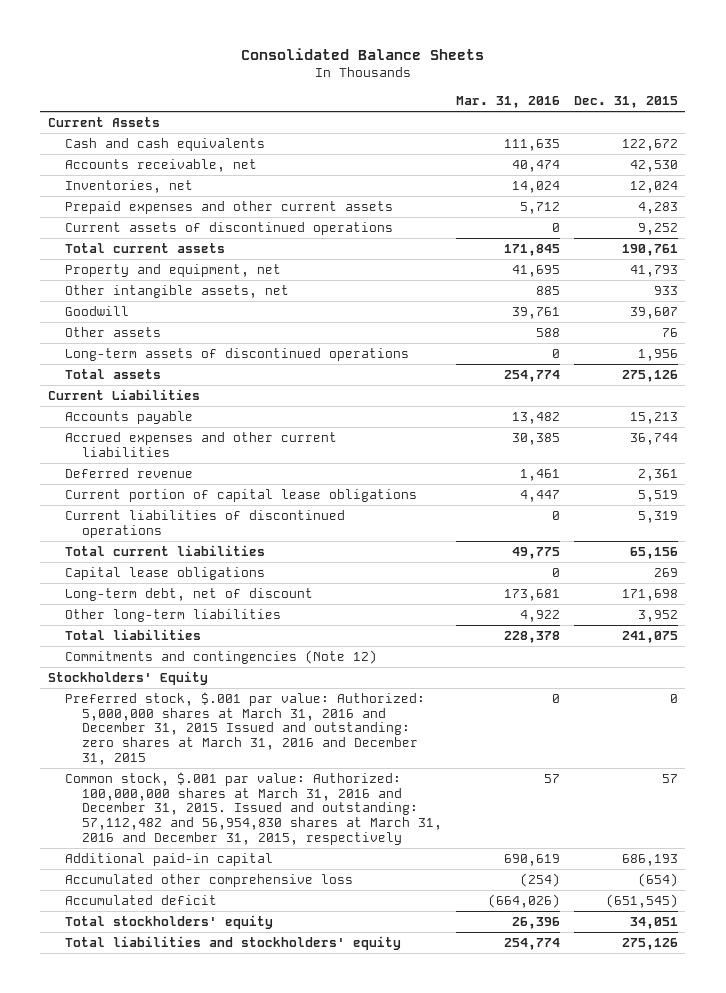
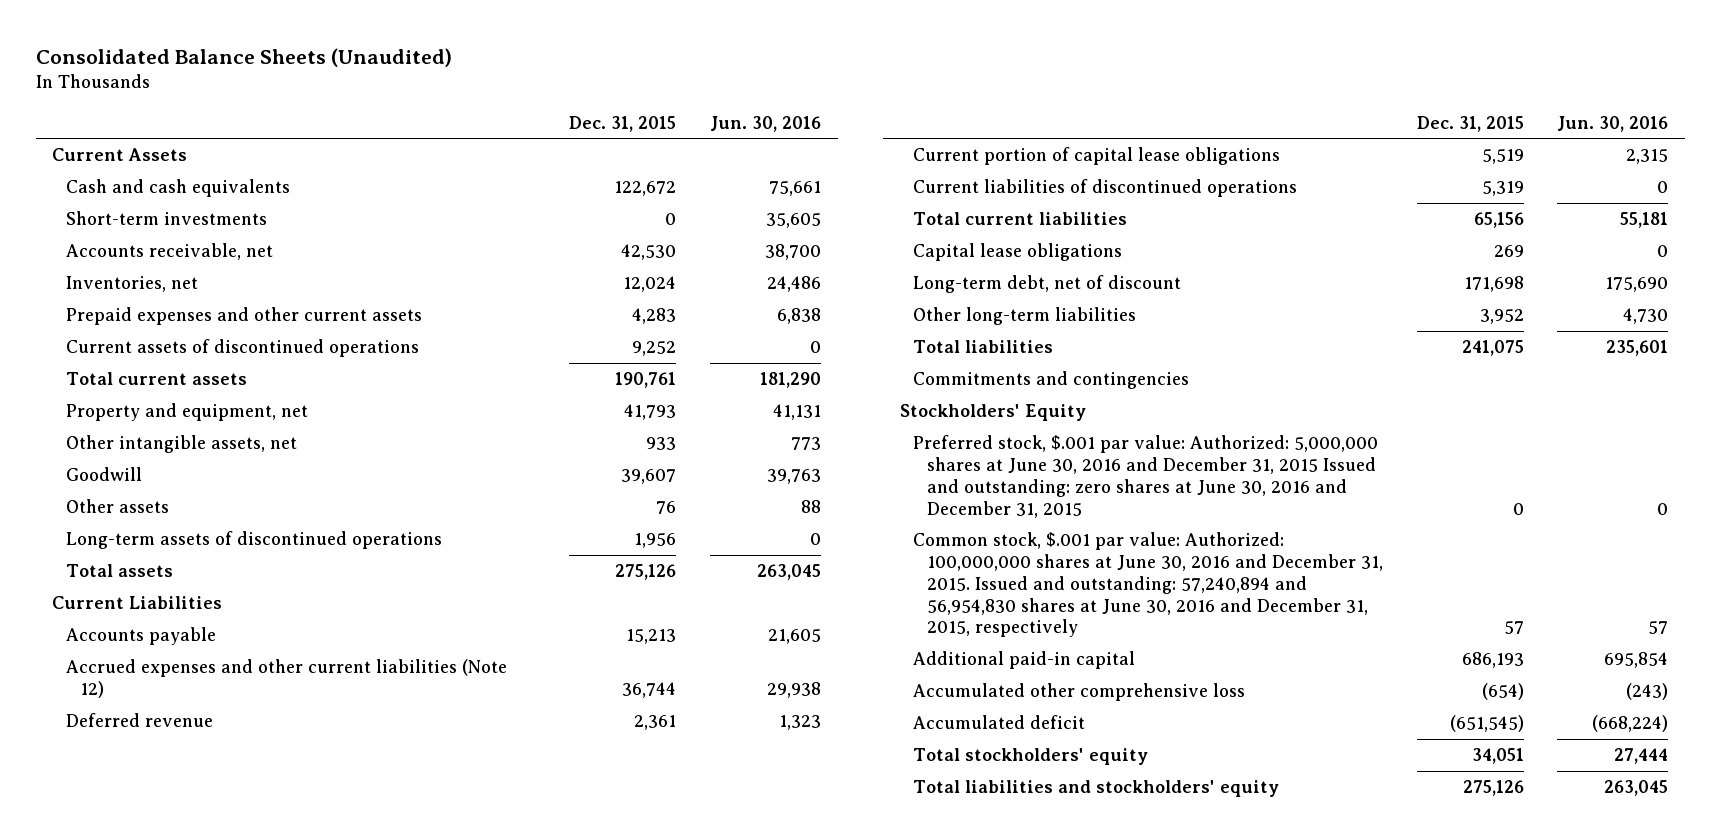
- Consolidated Balance Sheets
+ Consolidated Balance Sheets (Unaudited)
- | Mar. 31, 2016 | Dec. 31, 2015
+ | Dec. 31, 2015 | Jun. 30, 2016
+ Short-term investments | 0 | 35,605
- Accrued expenses and other current liabilities | 30,385 | 36,744
+ Accrued expenses and other current liabilities (Note 12) | 36,744 | 29,938
- Commitments and contingencies (Note 12)
+ Commitments and contingencies
- Preferred stock, $.001 par value: Authorized: 5,000,000 shares at March 31, 2016 and December 31, 2015 Issued and outstanding: zero shares at March 31, 2016 and December 31, 2015 | 0 | 0
- Common stock, $.001 par value: Authorized: 100,000,000 shares at March 31, 2016 and December 31, 2015. Issued and outstanding: 57,112,482 and 56,954,830 shares at March 31, 2016 and December 31, 2015, respectively | 57 | 57
+ Preferred stock, $.001 par value: Authorized: 5,000,000 shares at June 30, 2016 and December 31, 2015 Issued and outstanding: zero shares at June 30, 2016 and December 31, 2015 | 0 | 0
+ Common stock, $.001 par value: Authorized: 100,000,000 shares at June 30, 2016 and December 31, 2015. Issued and outstanding: 57,240,894 and 56,954,830 shares at June 30, 2016 and December 31, 2015, respectively | 57 | 57

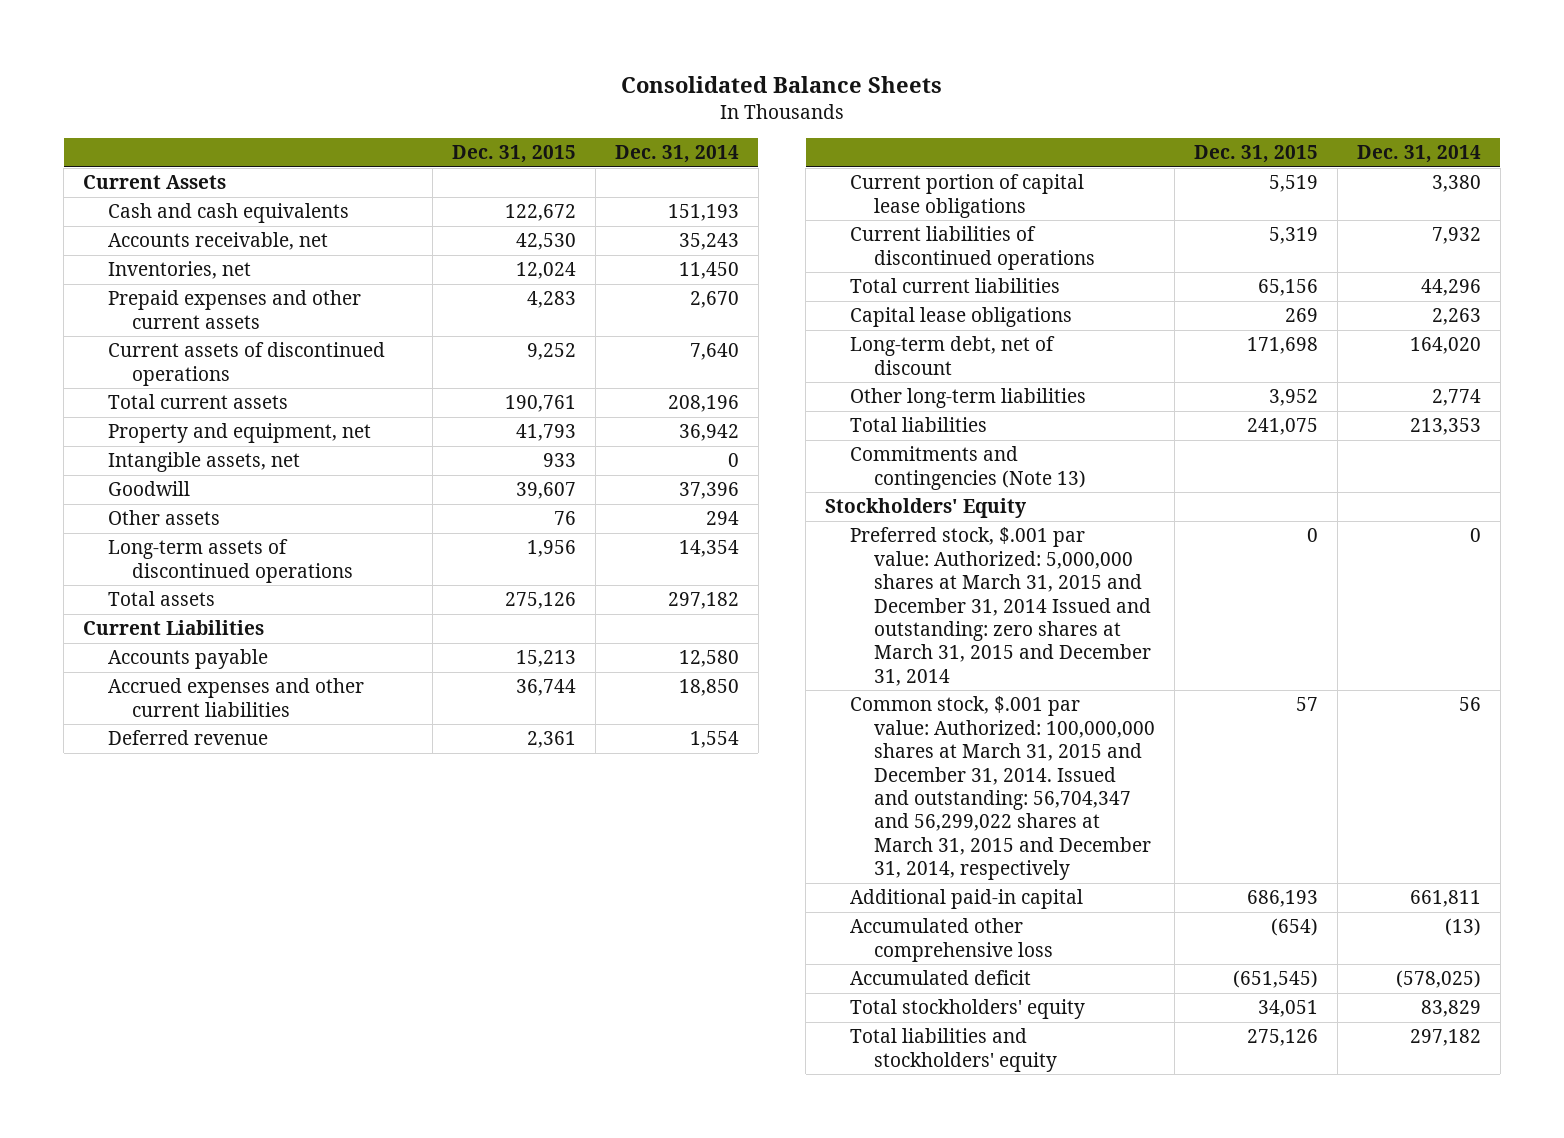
- Consolidated Balance Sheets (Unaudited)
+ Consolidated Balance Sheets
- | Dec. 31, 2015 | Jun. 30, 2016
+ | Dec. 31, 2015 | Dec. 31, 2014
- Short-term investments | 0 | 35,605
- Other intangible assets, net | 933 | 773
+ Intangible assets, net | 933 | 0
- Accrued expenses and other current liabilities (Note 12) | 36,744 | 29,938
+ Accrued expenses and other current liabilities | 36,744 | 18,850
- Commitments and contingencies
+ Commitments and contingencies (Note 13)
- Preferred stock, $.001 par value: Authorized: 5,000,000 shares at June 30, 2016 and December 31, 2015 Issued and outstanding: zero shares at June 30, 2016 and December 31, 2015 | 0 | 0
- Common stock, $.001 par value: Authorized: 100,000,000 shares at June 30, 2016 and December 31, 2015. Issued and outstanding: 57,240,894 and 56,954,830 shares at June 30, 2016 and December 31, 2015, respectively | 57 | 57
+ Preferred stock, $.001 par value: Authorized: 5,000,000 shares at March 31, 2015 and December 31, 2014 Issued and outstanding: zero shares at March 31, 2015 and December 31, 2014 | 0 | 0
+ Common stock, $.001 par value: Authorized: 100,000,000 shares at March 31, 2015 and December 31, 2014. Issued and outstanding: 56,704,347 and 56,299,022 shares at March 31, 2015 and December 31, 2014, respectively | 57 | 56

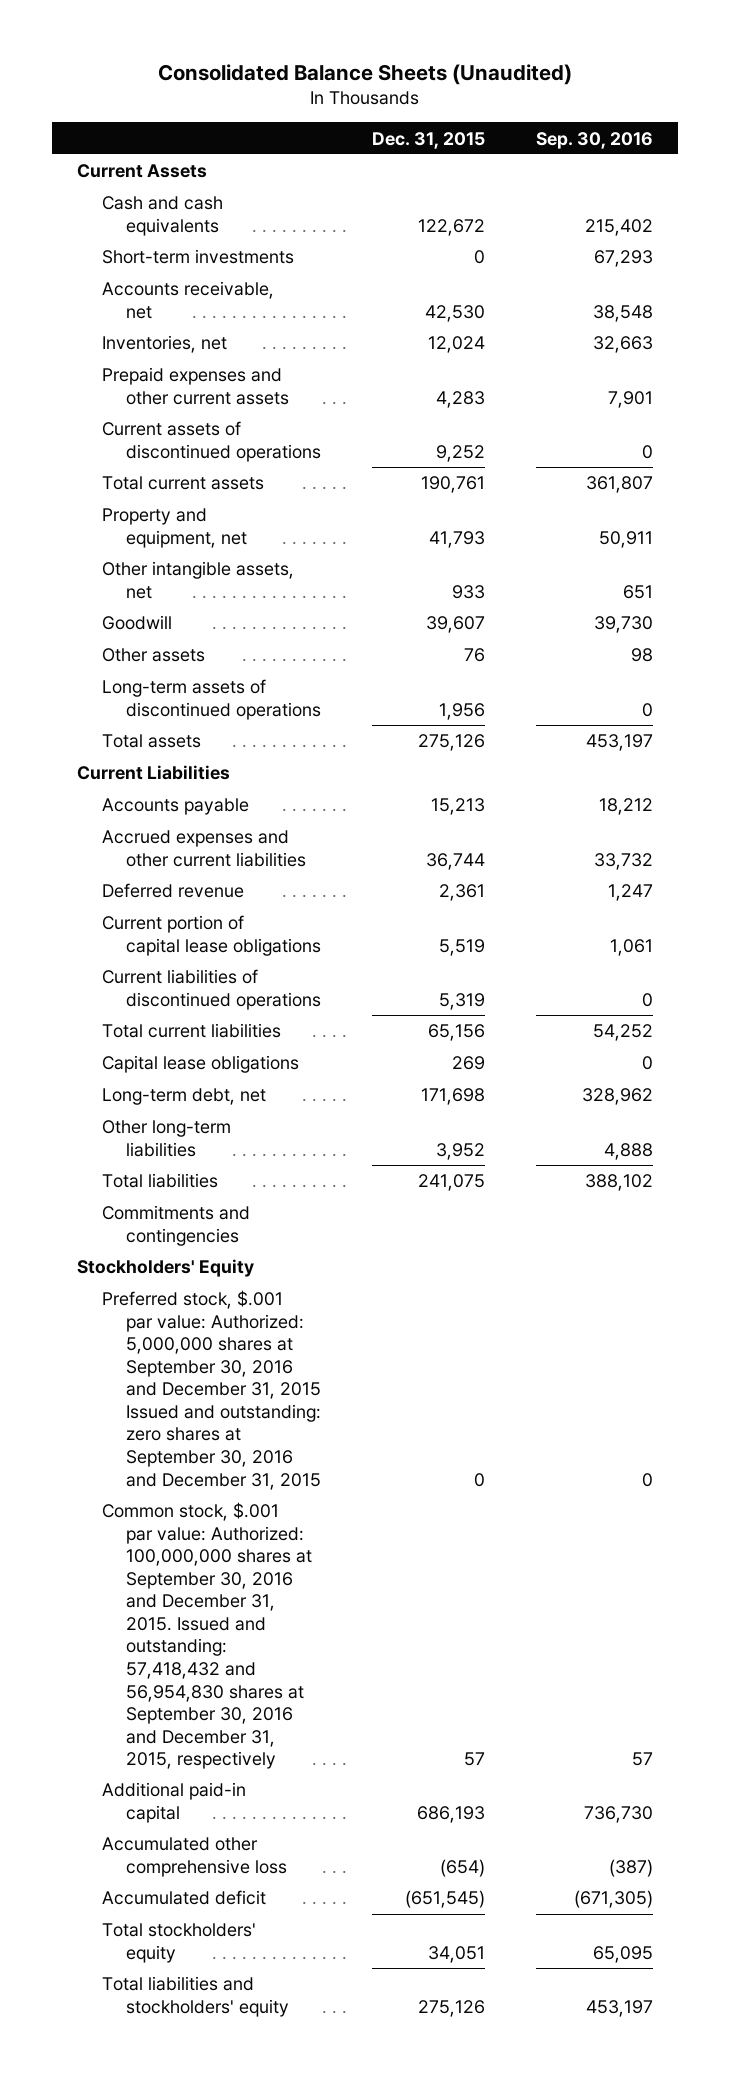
- Consolidated Balance Sheets
+ Consolidated Balance Sheets (Unaudited)
- | Dec. 31, 2015 | Dec. 31, 2014
+ | Dec. 31, 2015 | Sep. 30, 2016
+ Short-term investments | 0 | 67,293
- Intangible assets, net | 933 | 0
+ Other intangible assets, net | 933 | 651
- Long-term debt, net of discount | 171,698 | 164,020
+ Long-term debt, net | 171,698 | 328,962
- Commitments and contingencies (Note 13)
+ Commitments and contingencies
- Preferred stock, $.001 par value: Authorized: 5,000,000 shares at March 31, 2015 and December 31, 2014 Issued and outstanding: zero shares at March 31, 2015 and December 31, 2014 | 0 | 0
- Common stock, $.001 par value: Authorized: 100,000,000 shares at March 31, 2015 and December 31, 2014. Issued and outstanding: 56,704,347 and 56,299,022 shares at March 31, 2015 and December 31, 2014, respectively | 57 | 56
+ Preferred stock, $.001 par value: Authorized: 5,000,000 shares at September 30, 2016 and December 31, 2015 Issued and outstanding: zero shares at September 30, 2016 and December 31, 2015 | 0 | 0
+ Common stock, $.001 par value: Authorized: 100,000,000 shares at September 30, 2016 and December 31, 2015. Issued and outstanding: 57,418,432 and 56,954,830 shares at September 30, 2016 and December 31, 2015, respectively | 57 | 57

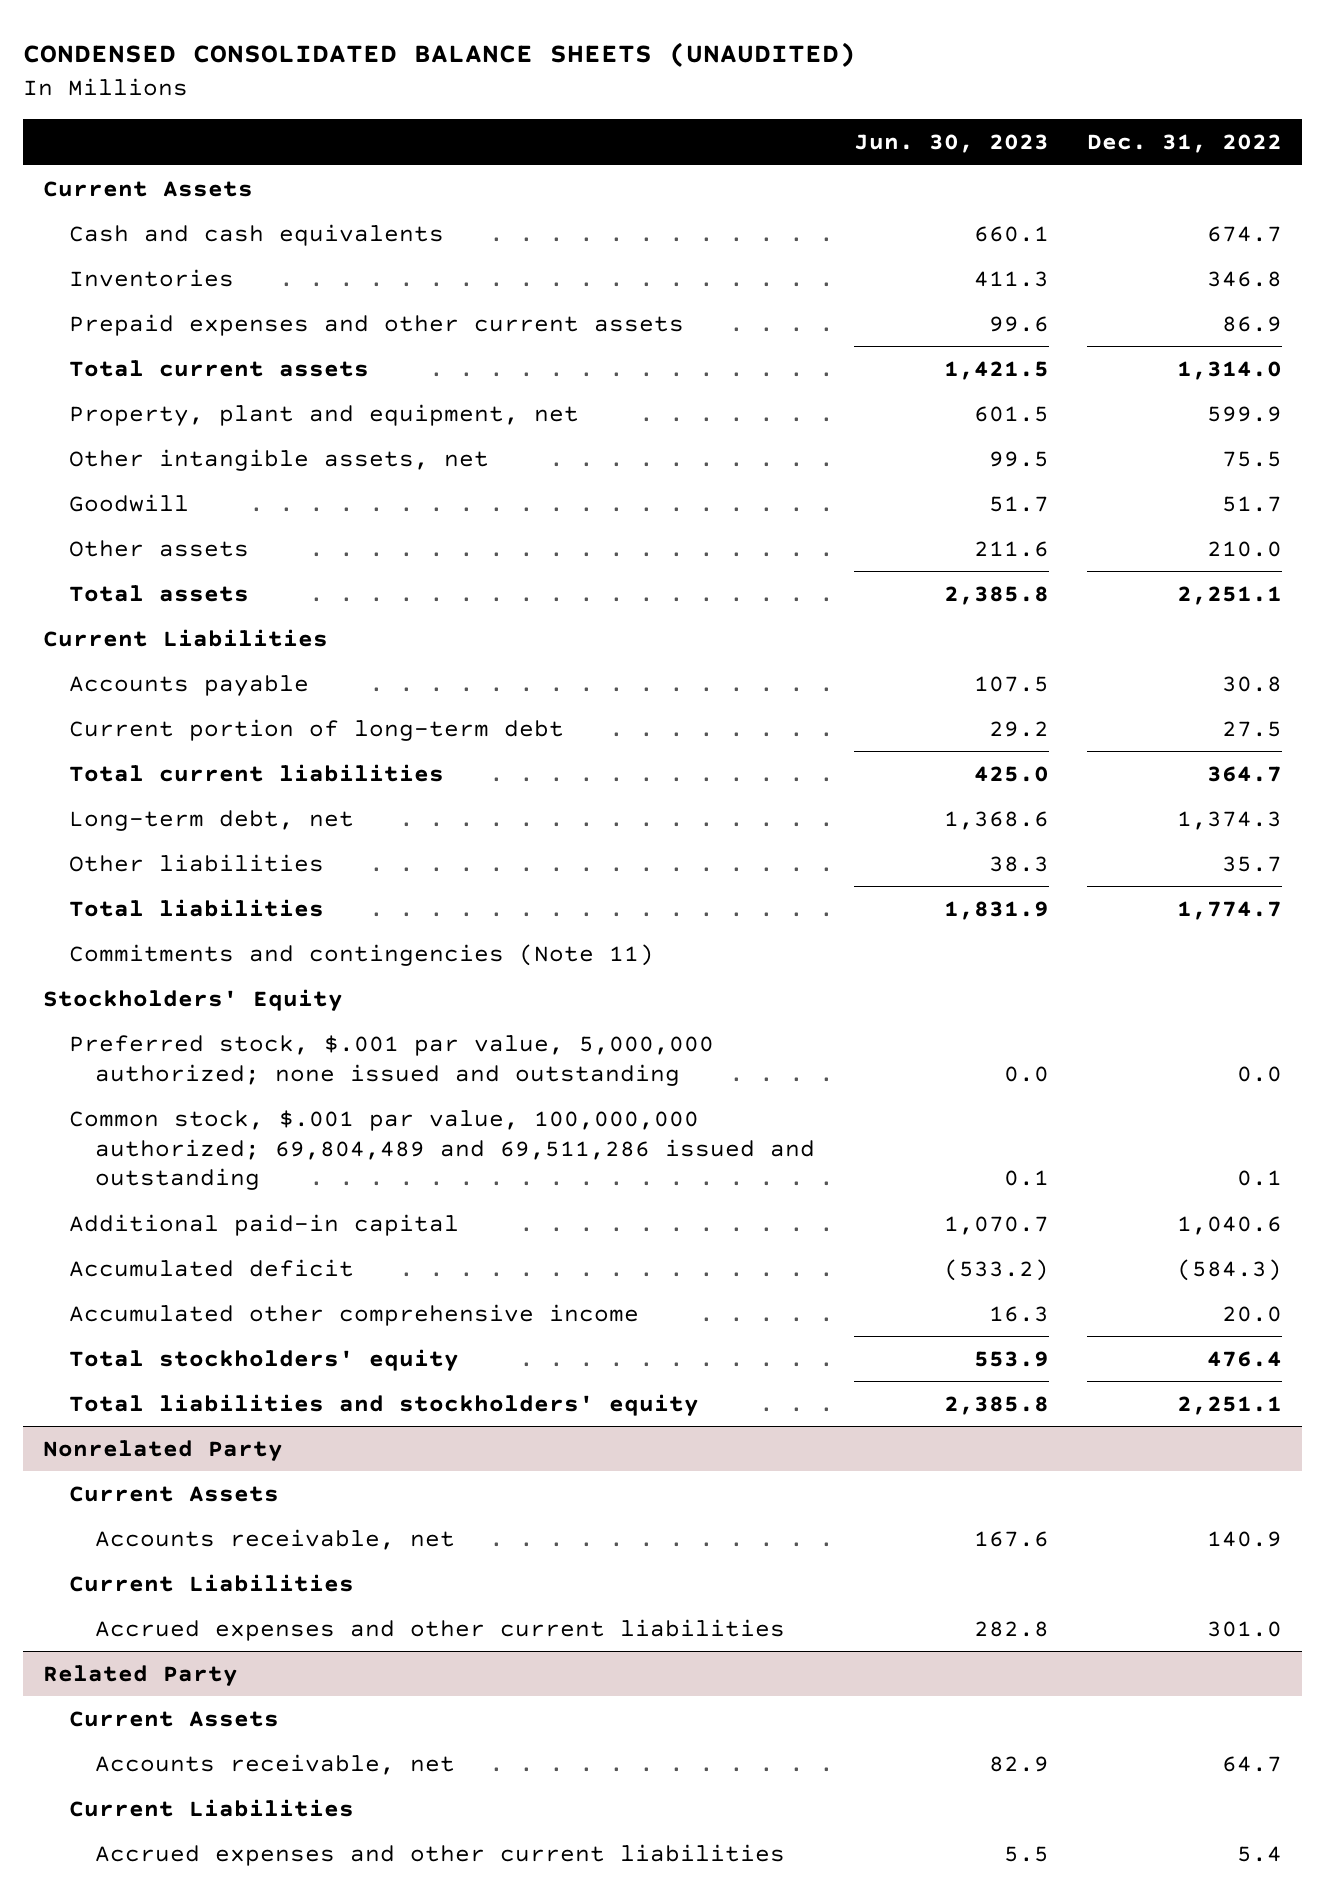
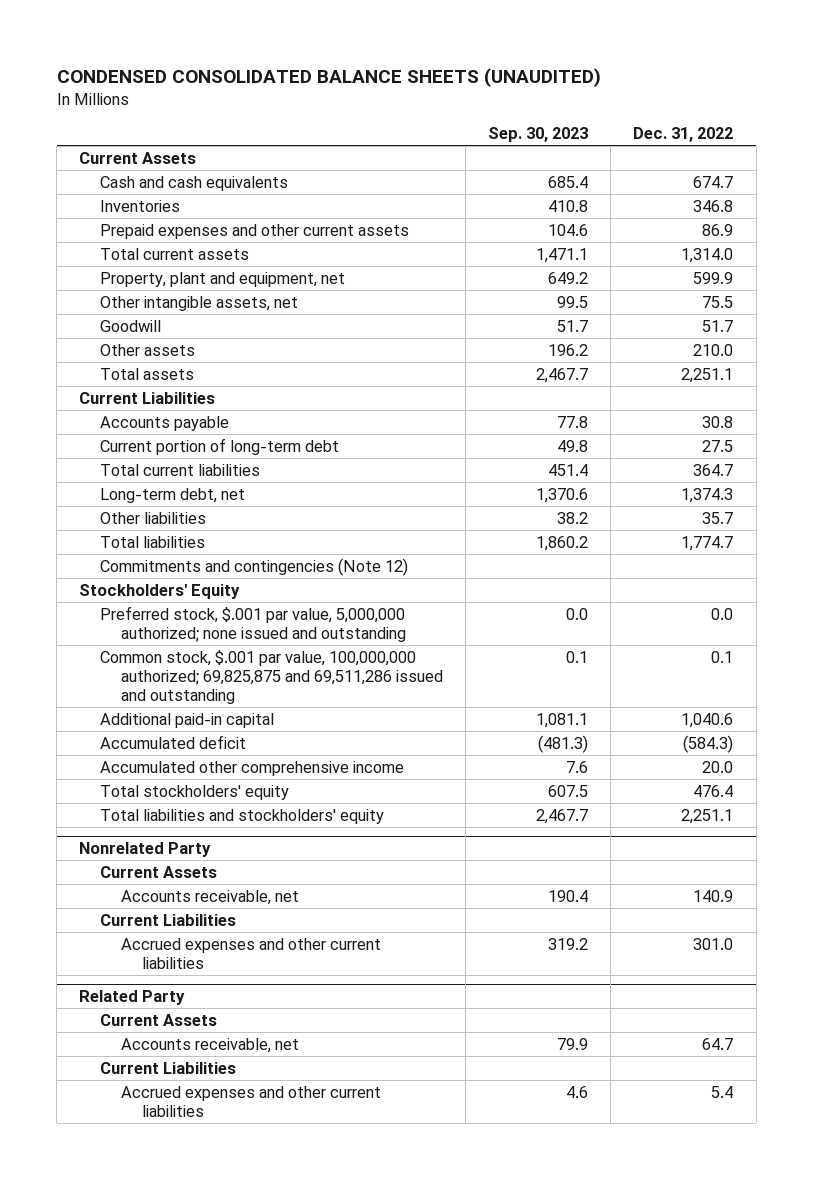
- | Jun. 30, 2023 | Dec. 31, 2022
+ | Sep. 30, 2023 | Dec. 31, 2022
- Commitments and contingencies (Note 11)
+ Commitments and contingencies (Note 12)
- Common stock, $.001 par value, 100,000,000 authorized; 69,804,489 and 69,511,286 issued and outstanding | 0.1 | 0.1
+ Common stock, $.001 par value, 100,000,000 authorized; 69,825,875 and 69,511,286 issued and outstanding | 0.1 | 0.1

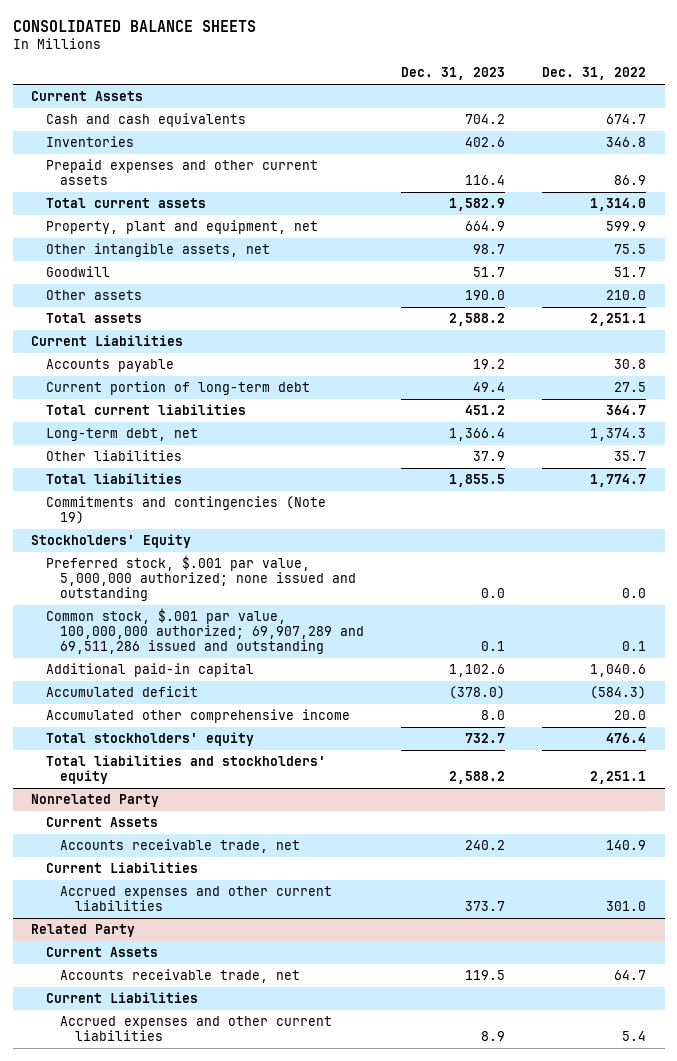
- CONDENSED CONSOLIDATED BALANCE SHEETS (UNAUDITED)
+ CONSOLIDATED BALANCE SHEETS
- | Sep. 30, 2023 | Dec. 31, 2022
+ | Dec. 31, 2023 | Dec. 31, 2022
- Commitments and contingencies (Note 12)
+ Commitments and contingencies (Note 19)
- Common stock, $.001 par value, 100,000,000 authorized; 69,825,875 and 69,511,286 issued and outstanding | 0.1 | 0.1
+ Common stock, $.001 par value, 100,000,000 authorized; 69,907,289 and 69,511,286 issued and outstanding | 0.1 | 0.1
@ Nonrelated Party
- Accounts receivable, net | 190.4 | 140.9
+ Accounts receivable trade, net | 240.2 | 140.9
@ Related Party
- Accounts receivable, net | 79.9 | 64.7
+ Accounts receivable trade, net | 119.5 | 64.7

